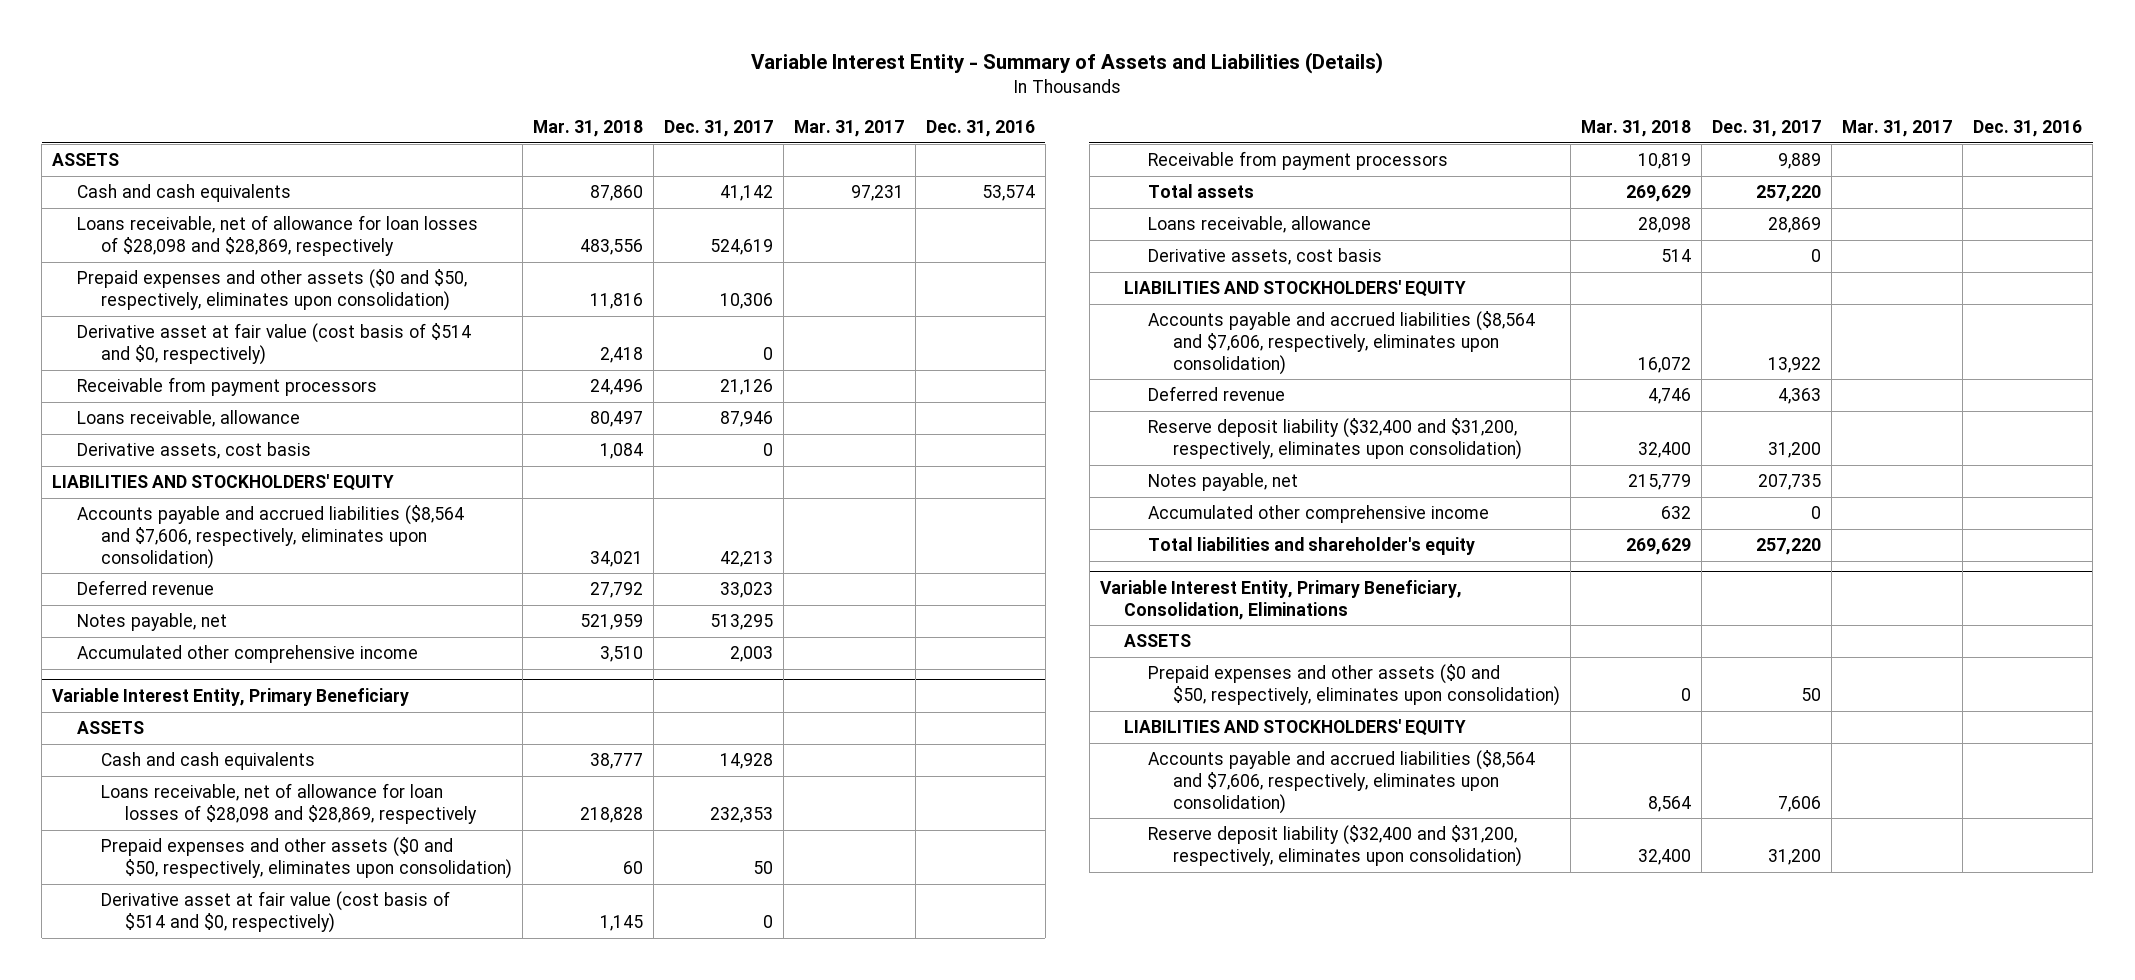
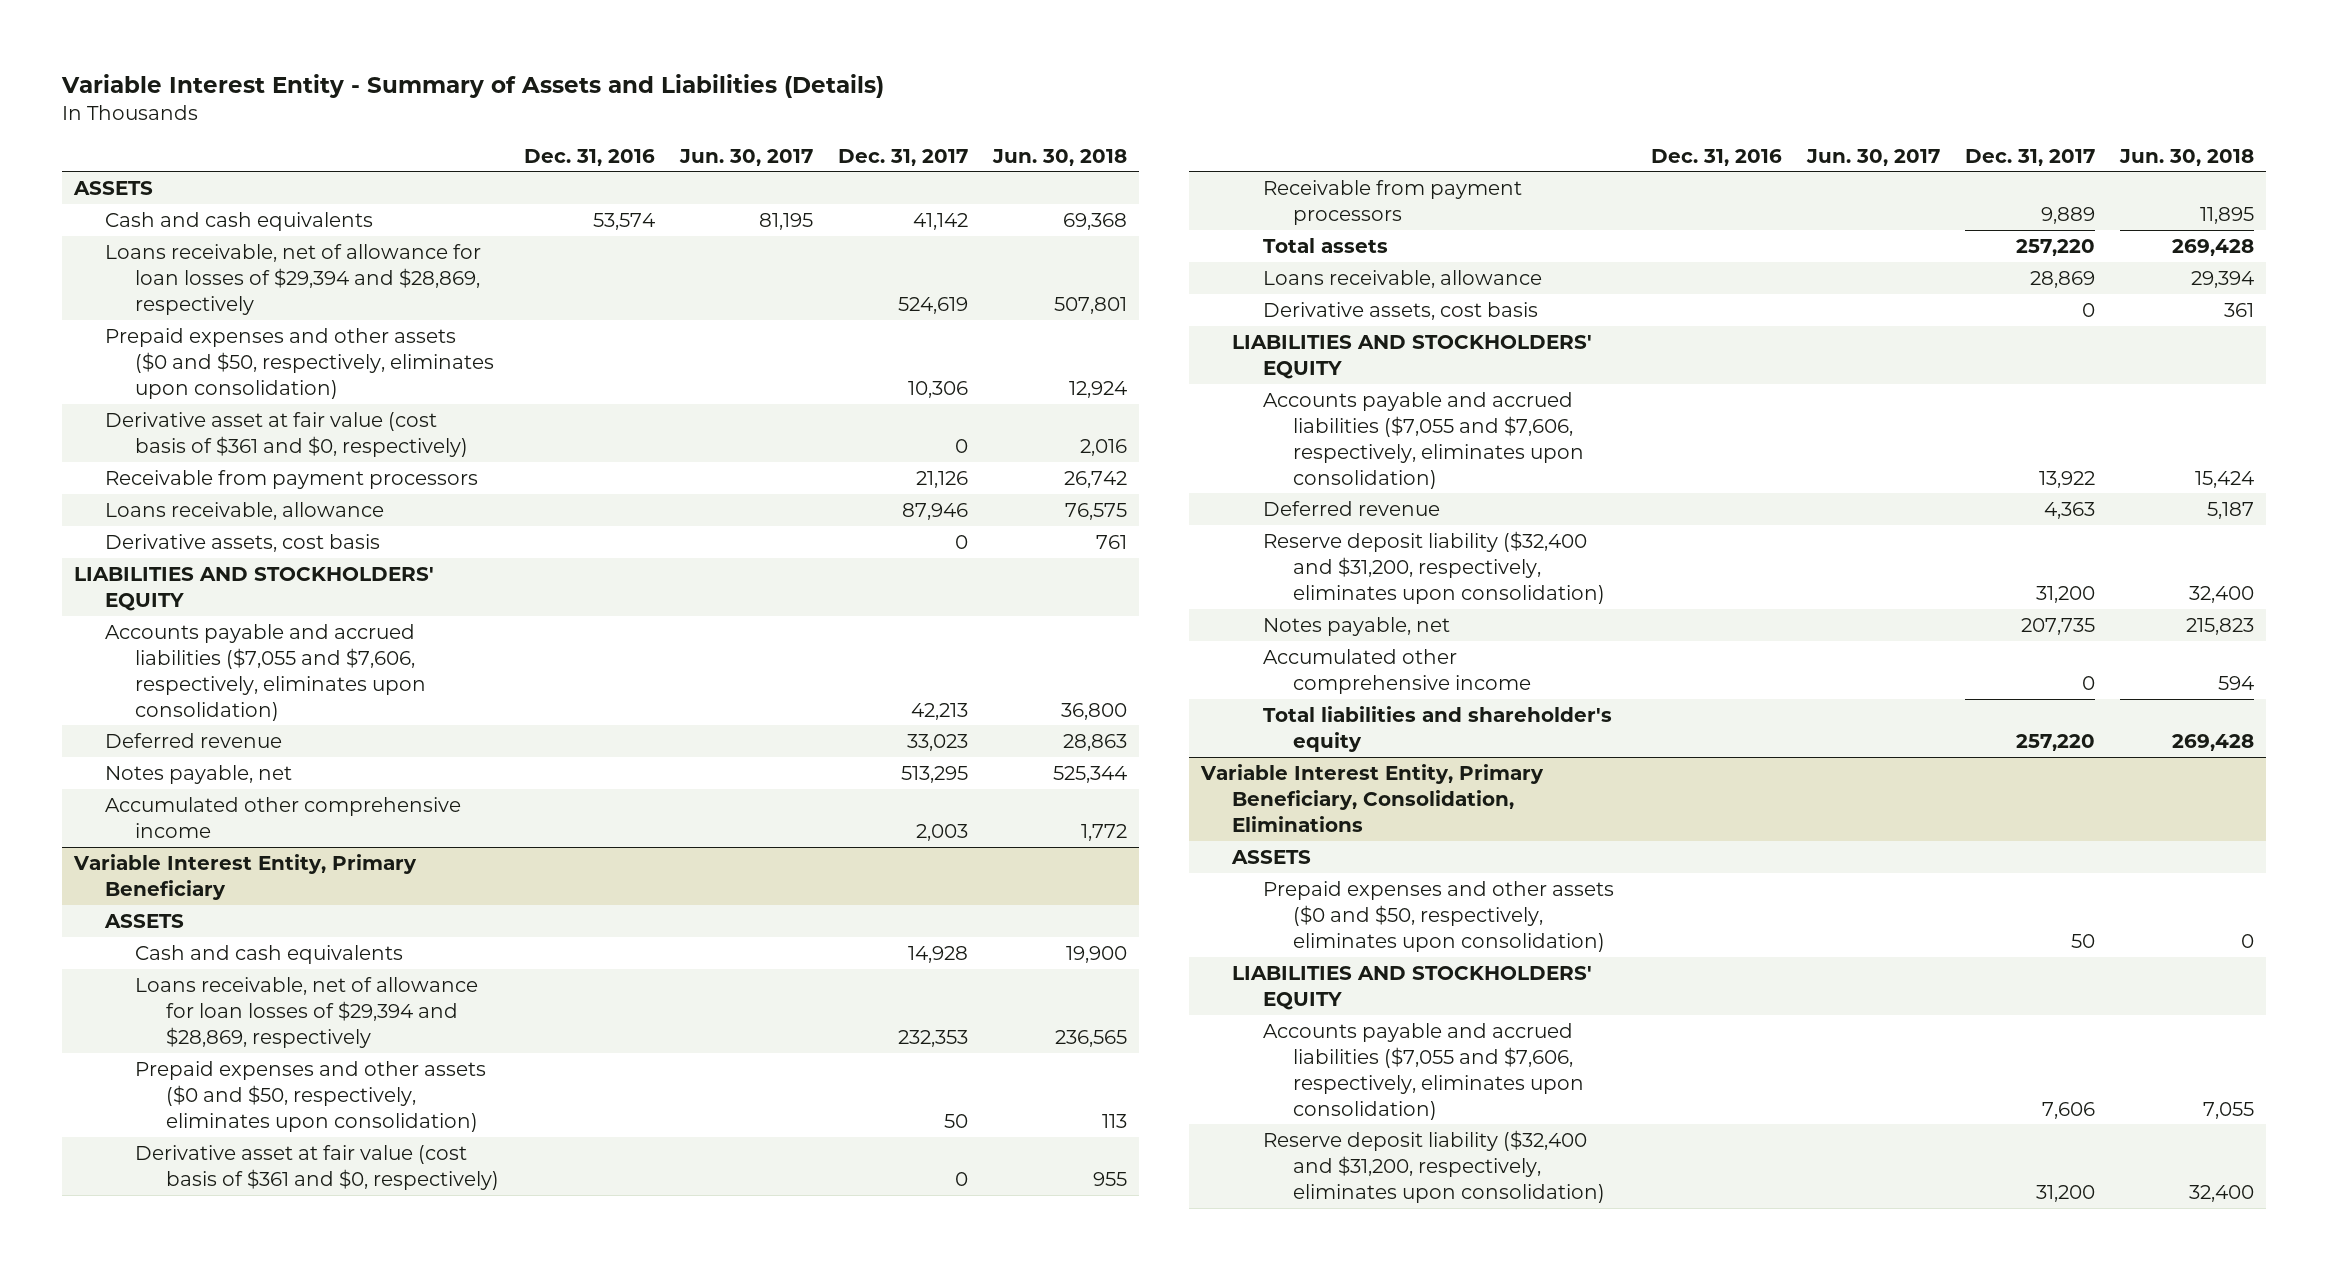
- | Mar. 31, 2018 | Dec. 31, 2017 | Mar. 31, 2017 | Dec. 31, 2016
+ | Dec. 31, 2016 | Jun. 30, 2017 | Dec. 31, 2017 | Jun. 30, 2018
- Loans receivable, net of allowance for loan losses of $28,098 and $28,869, respectively | 483,556 | 524,619 | |
+ Loans receivable, net of allowance for loan losses of $29,394 and $28,869, respectively | | | 524,619 | 507,801
- Derivative asset at fair value (cost basis of $514 and $0, respectively) | 2,418 | 0 | |
+ Derivative asset at fair value (cost basis of $361 and $0, respectively) | | | 0 | 2,016
- Accounts payable and accrued liabilities ($8,564 and $7,606, respectively, eliminates upon consolidation) | 34,021 | 42,213 | |
+ Accounts payable and accrued liabilities ($7,055 and $7,606, respectively, eliminates upon consolidation) | | | 42,213 | 36,800
@ Variable Interest Entity, Primary Beneficiary
- Loans receivable, net of allowance for loan losses of $28,098 and $28,869, respectively | 218,828 | 232,353 | |
+ Loans receivable, net of allowance for loan losses of $29,394 and $28,869, respectively | | | 232,353 | 236,565
- Derivative asset at fair value (cost basis of $514 and $0, respectively) | 1,145 | 0 | |
+ Derivative asset at fair value (cost basis of $361 and $0, respectively) | | | 0 | 955
- Accounts payable and accrued liabilities ($8,564 and $7,606, respectively, eliminates upon consolidation) | 16,072 | 13,922 | |
+ Accounts payable and accrued liabilities ($7,055 and $7,606, respectively, eliminates upon consolidation) | | | 13,922 | 15,424
@ Variable Interest Entity, Primary Beneficiary, Consolidation, Eliminations
- Accounts payable and accrued liabilities ($8,564 and $7,606, respectively, eliminates upon consolidation) | 8,564 | 7,606 | |
+ Accounts payable and accrued liabilities ($7,055 and $7,606, respectively, eliminates upon consolidation) | | | 7,606 | 7,055

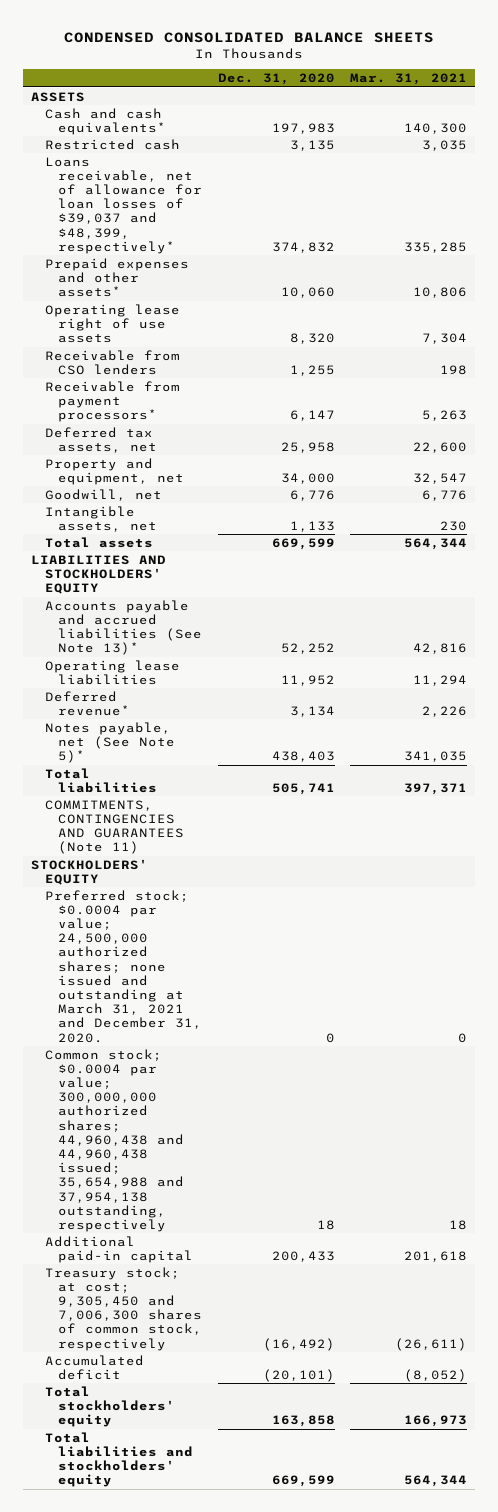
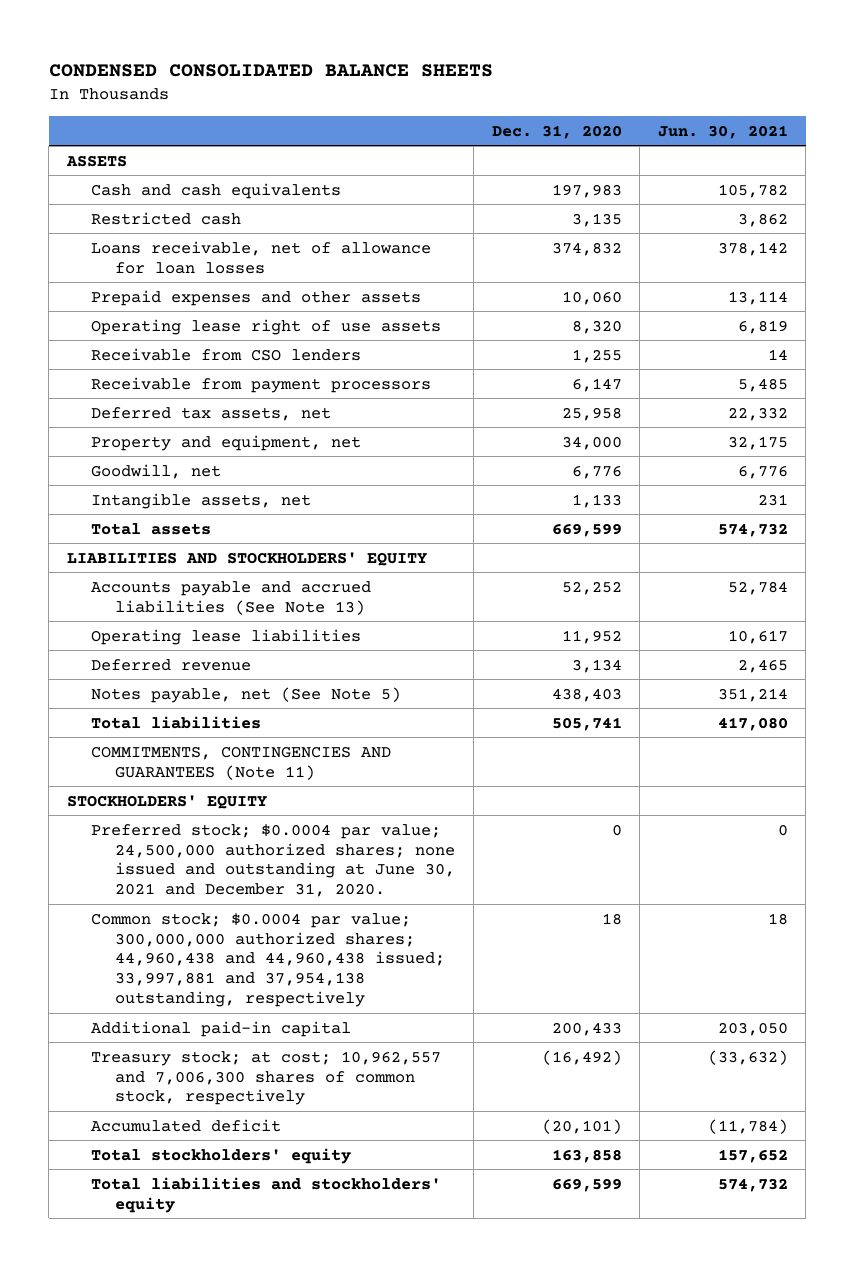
- | Dec. 31, 2020 | Mar. 31, 2021
+ | Dec. 31, 2020 | Jun. 30, 2021
- Cash and cash equivalents* | 197,983 | 140,300
+ Cash and cash equivalents | 197,983 | 105,782
- Loans receivable, net of allowance for loan losses of $39,037 and $48,399, respectively* | 374,832 | 335,285
- Prepaid expenses and other assets* | 10,060 | 10,806
+ Loans receivable, net of allowance for loan losses | 374,832 | 378,142
+ Prepaid expenses and other assets | 10,060 | 13,114
- Receivable from payment processors* | 6,147 | 5,263
+ Receivable from payment processors | 6,147 | 5,485
- Accounts payable and accrued liabilities (See Note 13)* | 52,252 | 42,816
+ Accounts payable and accrued liabilities (See Note 13) | 52,252 | 52,784
- Deferred revenue* | 3,134 | 2,226
- Notes payable, net (See Note 5)* | 438,403 | 341,035
+ Deferred revenue | 3,134 | 2,465
+ Notes payable, net (See Note 5) | 438,403 | 351,214
- Preferred stock; $0.0004 par value; 24,500,000 authorized shares; none issued and outstanding at March 31, 2021 and December 31, 2020. | 0 | 0
- Common stock; $0.0004 par value; 300,000,000 authorized shares; 44,960,438 and 44,960,438 issued; 35,654,988 and 37,954,138 outstanding, respectively | 18 | 18
+ Preferred stock; $0.0004 par value; 24,500,000 authorized shares; none issued and outstanding at June 30, 2021 and December 31, 2020. | 0 | 0
+ Common stock; $0.0004 par value; 300,000,000 authorized shares; 44,960,438 and 44,960,438 issued; 33,997,881 and 37,954,138 outstanding, respectively | 18 | 18
- Treasury stock; at cost; 9,305,450 and 7,006,300 shares of common stock, respectively | (16,492) | (26,611)
+ Treasury stock; at cost; 10,962,557 and 7,006,300 shares of common stock, respectively | (16,492) | (33,632)

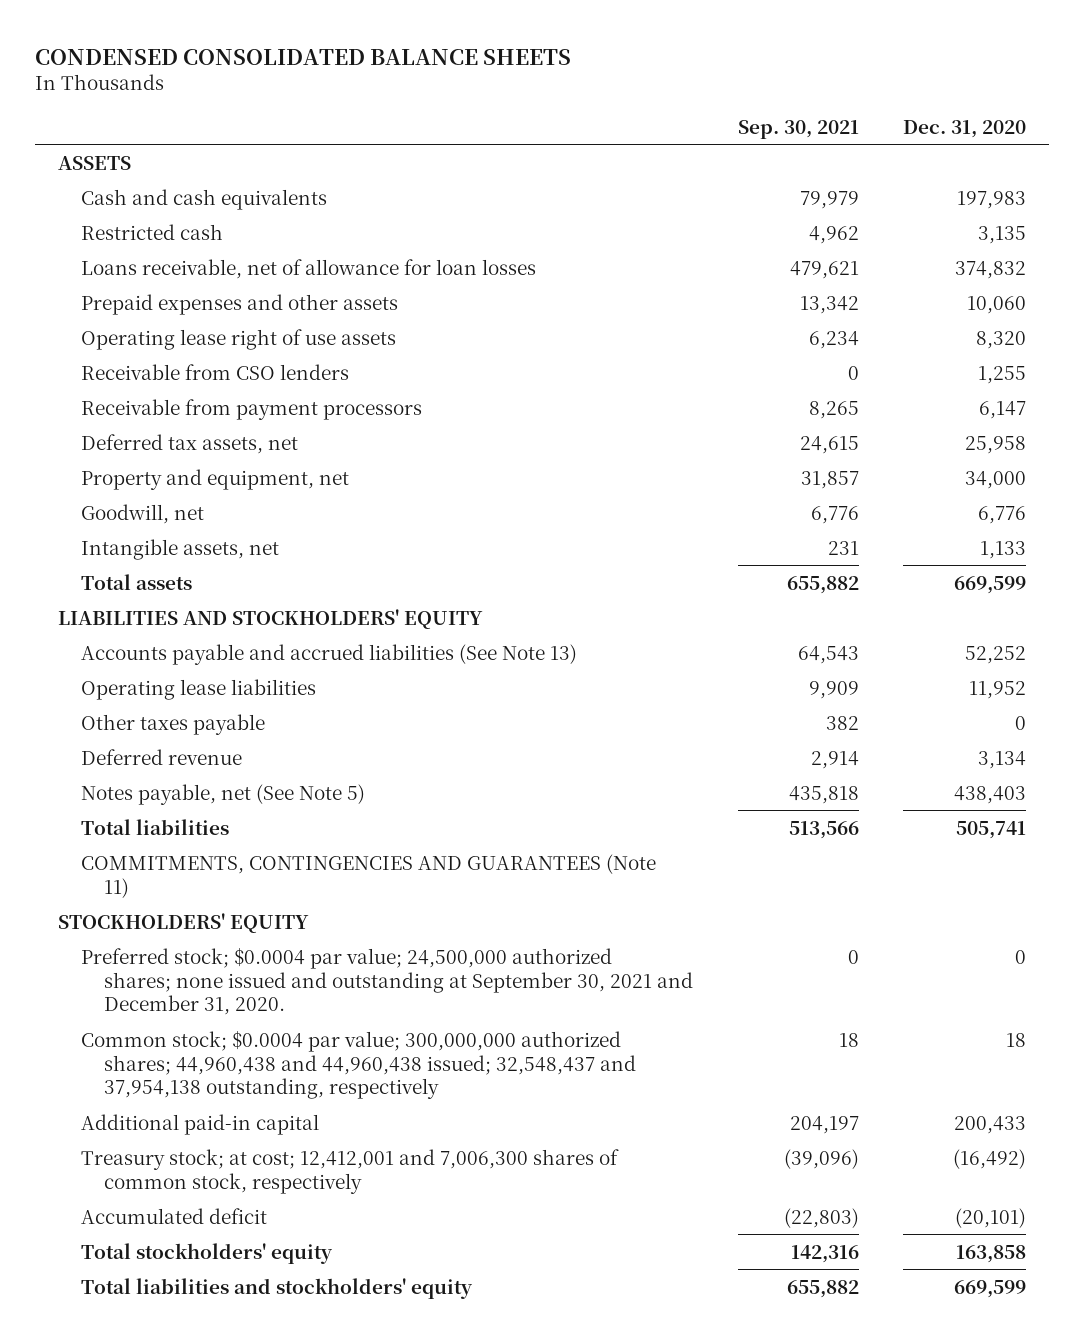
- | Dec. 31, 2020 | Jun. 30, 2021
+ | Sep. 30, 2021 | Dec. 31, 2020
+ Other taxes payable | 382 | 0
- Preferred stock; $0.0004 par value; 24,500,000 authorized shares; none issued and outstanding at June 30, 2021 and December 31, 2020. | 0 | 0
- Common stock; $0.0004 par value; 300,000,000 authorized shares; 44,960,438 and 44,960,438 issued; 33,997,881 and 37,954,138 outstanding, respectively | 18 | 18
+ Preferred stock; $0.0004 par value; 24,500,000 authorized shares; none issued and outstanding at September 30, 2021 and December 31, 2020. | 0 | 0
+ Common stock; $0.0004 par value; 300,000,000 authorized shares; 44,960,438 and 44,960,438 issued; 32,548,437 and 37,954,138 outstanding, respectively | 18 | 18
- Treasury stock; at cost; 10,962,557 and 7,006,300 shares of common stock, respectively | (16,492) | (33,632)
+ Treasury stock; at cost; 12,412,001 and 7,006,300 shares of common stock, respectively | (39,096) | (16,492)

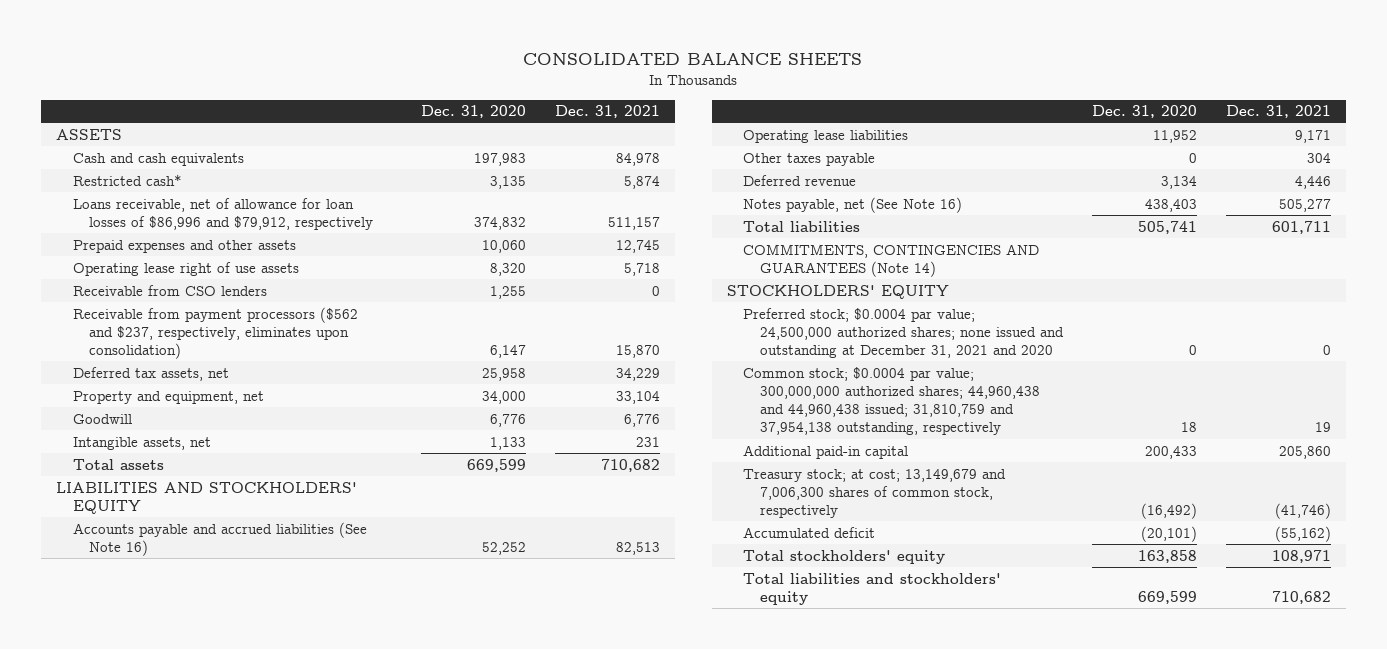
- CONDENSED CONSOLIDATED BALANCE SHEETS
+ CONSOLIDATED BALANCE SHEETS
- | Sep. 30, 2021 | Dec. 31, 2020
+ | Dec. 31, 2020 | Dec. 31, 2021
- Restricted cash | 4,962 | 3,135
- Loans receivable, net of allowance for loan losses | 479,621 | 374,832
+ Restricted cash* | 3,135 | 5,874
+ Loans receivable, net of allowance for loan losses of $86,996 and $79,912, respectively | 374,832 | 511,157
- Receivable from payment processors | 8,265 | 6,147
+ Receivable from payment processors ($562 and $237, respectively, eliminates upon consolidation) | 6,147 | 15,870
- Goodwill, net | 6,776 | 6,776
+ Goodwill | 6,776 | 6,776
- Accounts payable and accrued liabilities (See Note 13) | 64,543 | 52,252
+ Accounts payable and accrued liabilities (See Note 16) | 52,252 | 82,513
- Notes payable, net (See Note 5) | 435,818 | 438,403
+ Notes payable, net (See Note 16) | 438,403 | 505,277
- COMMITMENTS, CONTINGENCIES AND GUARANTEES (Note 11)
+ COMMITMENTS, CONTINGENCIES AND GUARANTEES (Note 14)
- Preferred stock; $0.0004 par value; 24,500,000 authorized shares; none issued and outstanding at September 30, 2021 and December 31, 2020. | 0 | 0
- Common stock; $0.0004 par value; 300,000,000 authorized shares; 44,960,438 and 44,960,438 issued; 32,548,437 and 37,954,138 outstanding, respectively | 18 | 18
+ Preferred stock; $0.0004 par value; 24,500,000 authorized shares; none issued and outstanding at December 31, 2021 and 2020 | 0 | 0
+ Common stock; $0.0004 par value; 300,000,000 authorized shares; 44,960,438 and 44,960,438 issued; 31,810,759 and 37,954,138 outstanding, respectively | 18 | 19
- Treasury stock; at cost; 12,412,001 and 7,006,300 shares of common stock, respectively | (39,096) | (16,492)
+ Treasury stock; at cost; 13,149,679 and 7,006,300 shares of common stock, respectively | (16,492) | (41,746)

